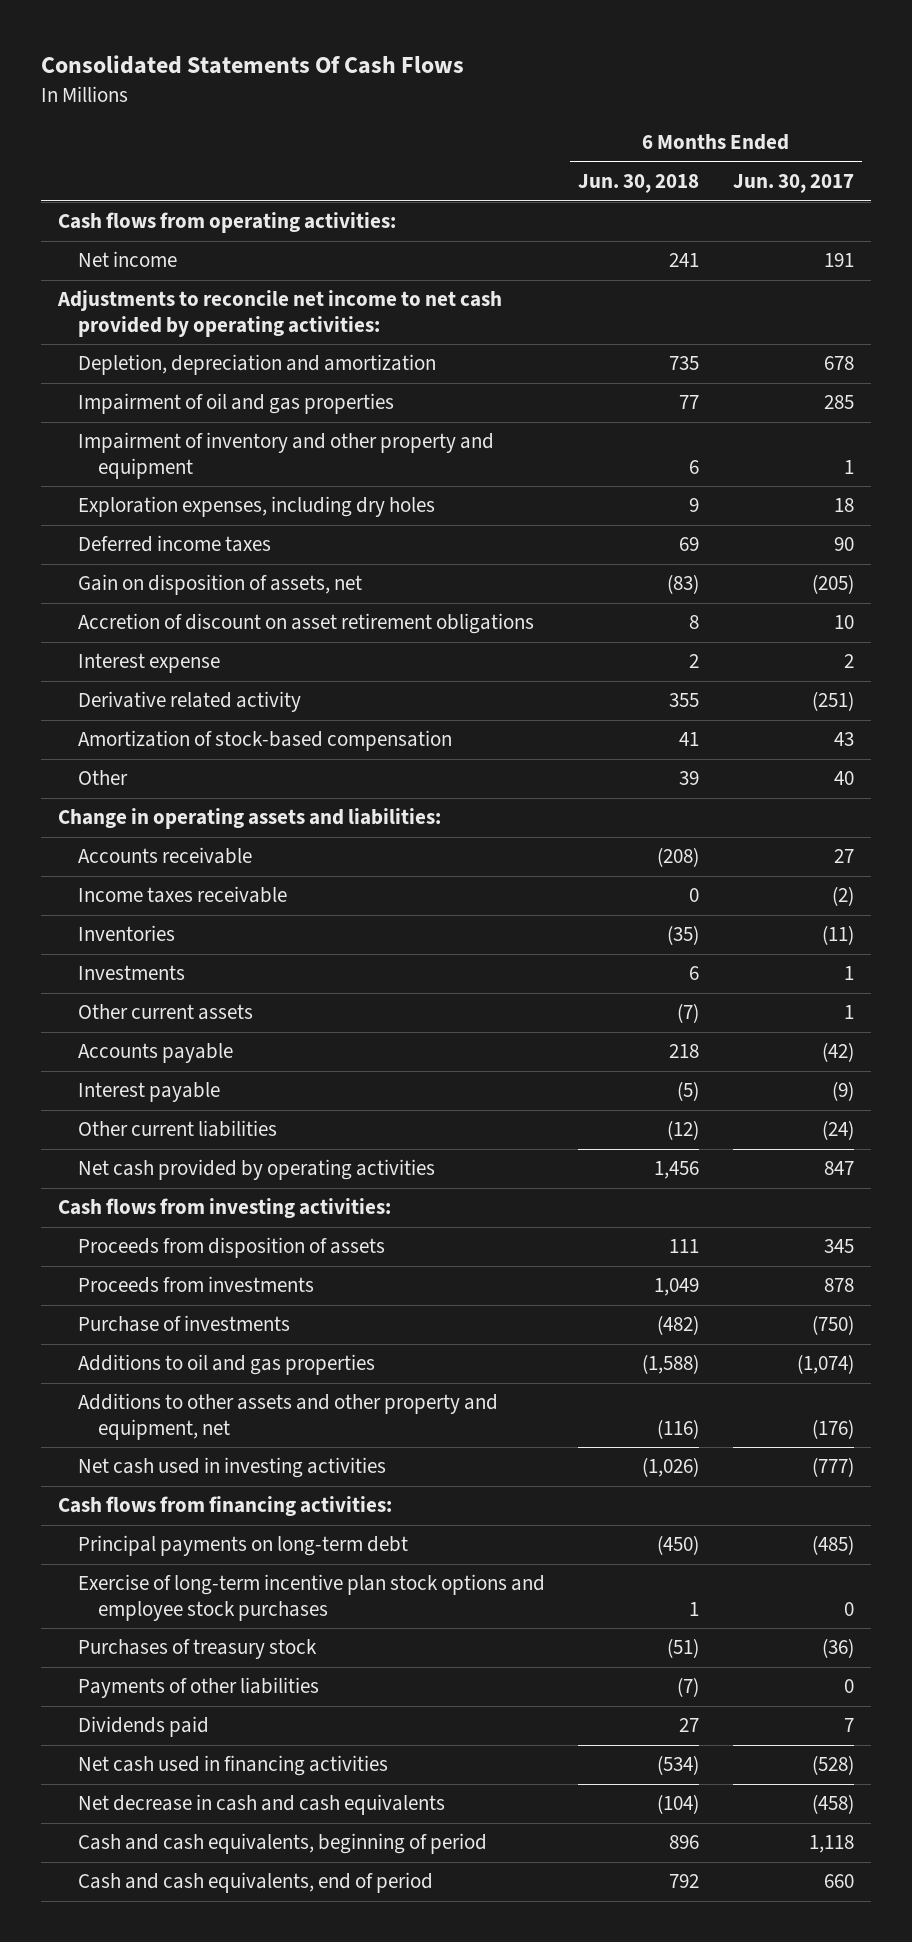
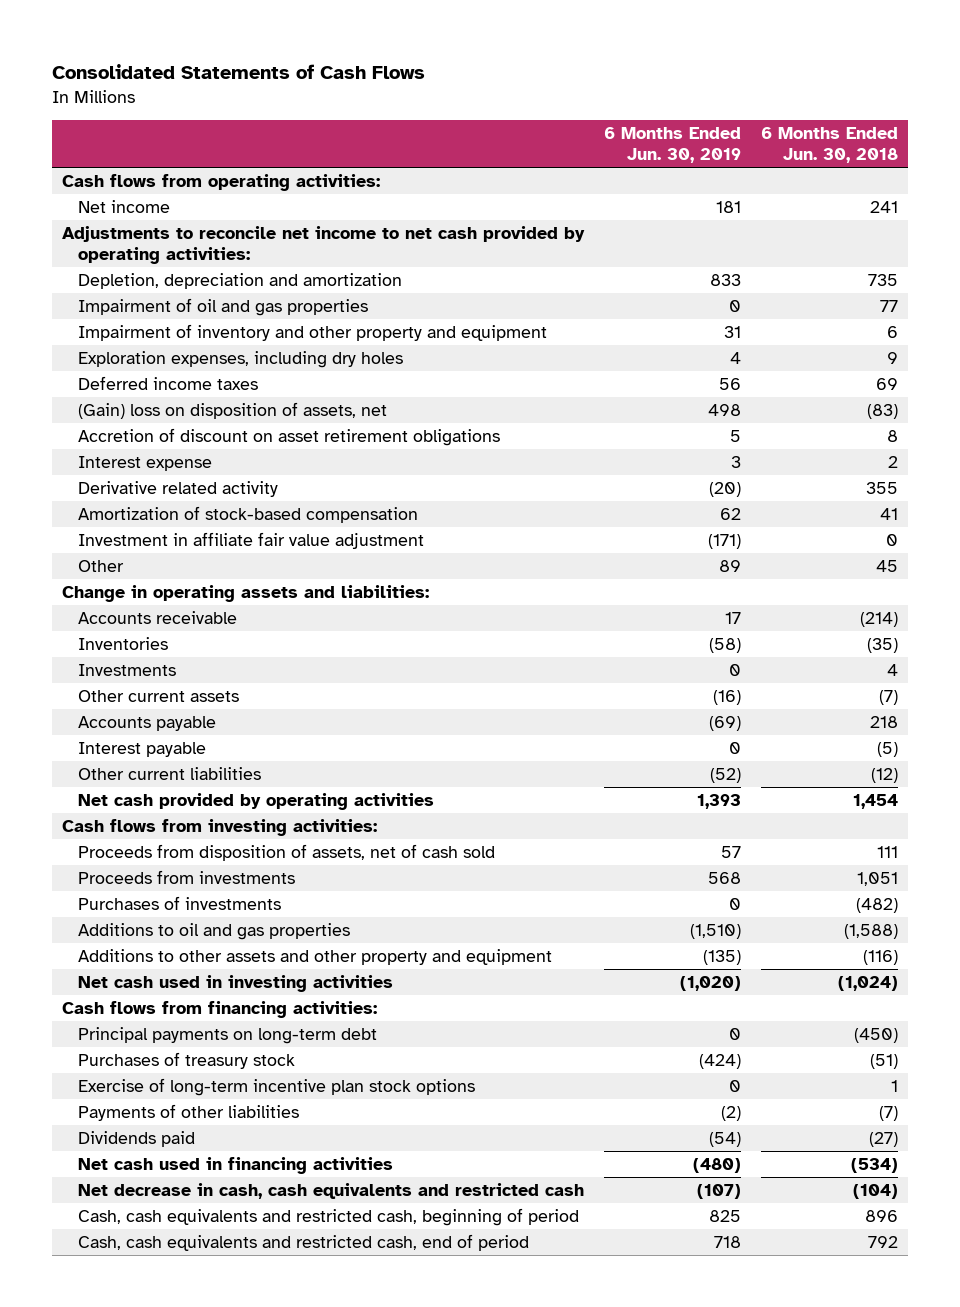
- Consolidated Statements Of Cash Flows
+ Consolidated Statements of Cash Flows
- | 6 Months Ended Jun. 30, 2018 | 6 Months Ended Jun. 30, 2017
+ | 6 Months Ended Jun. 30, 2019 | 6 Months Ended Jun. 30, 2018
- Gain on disposition of assets, net | (83) | (205)
+ (Gain) loss on disposition of assets, net | 498 | (83)
- Other | 39 | 40
+ Investment in affiliate fair value adjustment | (171) | 0
+ Other | 89 | 45
- Accounts receivable | (208) | 27
- Income taxes receivable | 0 | (2)
+ Accounts receivable | 17 | (214)
- Investments | 6 | 1
+ Investments | 0 | 4
- Net cash provided by operating activities | 1,456 | 847
+ Net cash provided by operating activities | 1,393 | 1,454
- Proceeds from disposition of assets | 111 | 345
- Proceeds from investments | 1,049 | 878
- Purchase of investments | (482) | (750)
+ Proceeds from disposition of assets, net of cash sold | 57 | 111
+ Proceeds from investments | 568 | 1,051
+ Purchases of investments | 0 | (482)
- Additions to other assets and other property and equipment, net | (116) | (176)
- Net cash used in investing activities | (1,026) | (777)
+ Additions to other assets and other property and equipment | (135) | (116)
+ Net cash used in investing activities | (1,020) | (1,024)
- Exercise of long-term incentive plan stock options and employee stock purchases | 1 | 0
+ Exercise of long-term incentive plan stock options | 0 | 1
- Dividends paid | 27 | 7
+ Dividends paid | (54) | (27)
- Net decrease in cash and cash equivalents | (104) | (458)
- Cash and cash equivalents, beginning of period | 896 | 1,118
- Cash and cash equivalents, end of period | 792 | 660
+ Net decrease in cash, cash equivalents and restricted cash | (107) | (104)
+ Cash, cash equivalents and restricted cash, beginning of period | 825 | 896
+ Cash, cash equivalents and restricted cash, end of period | 718 | 792

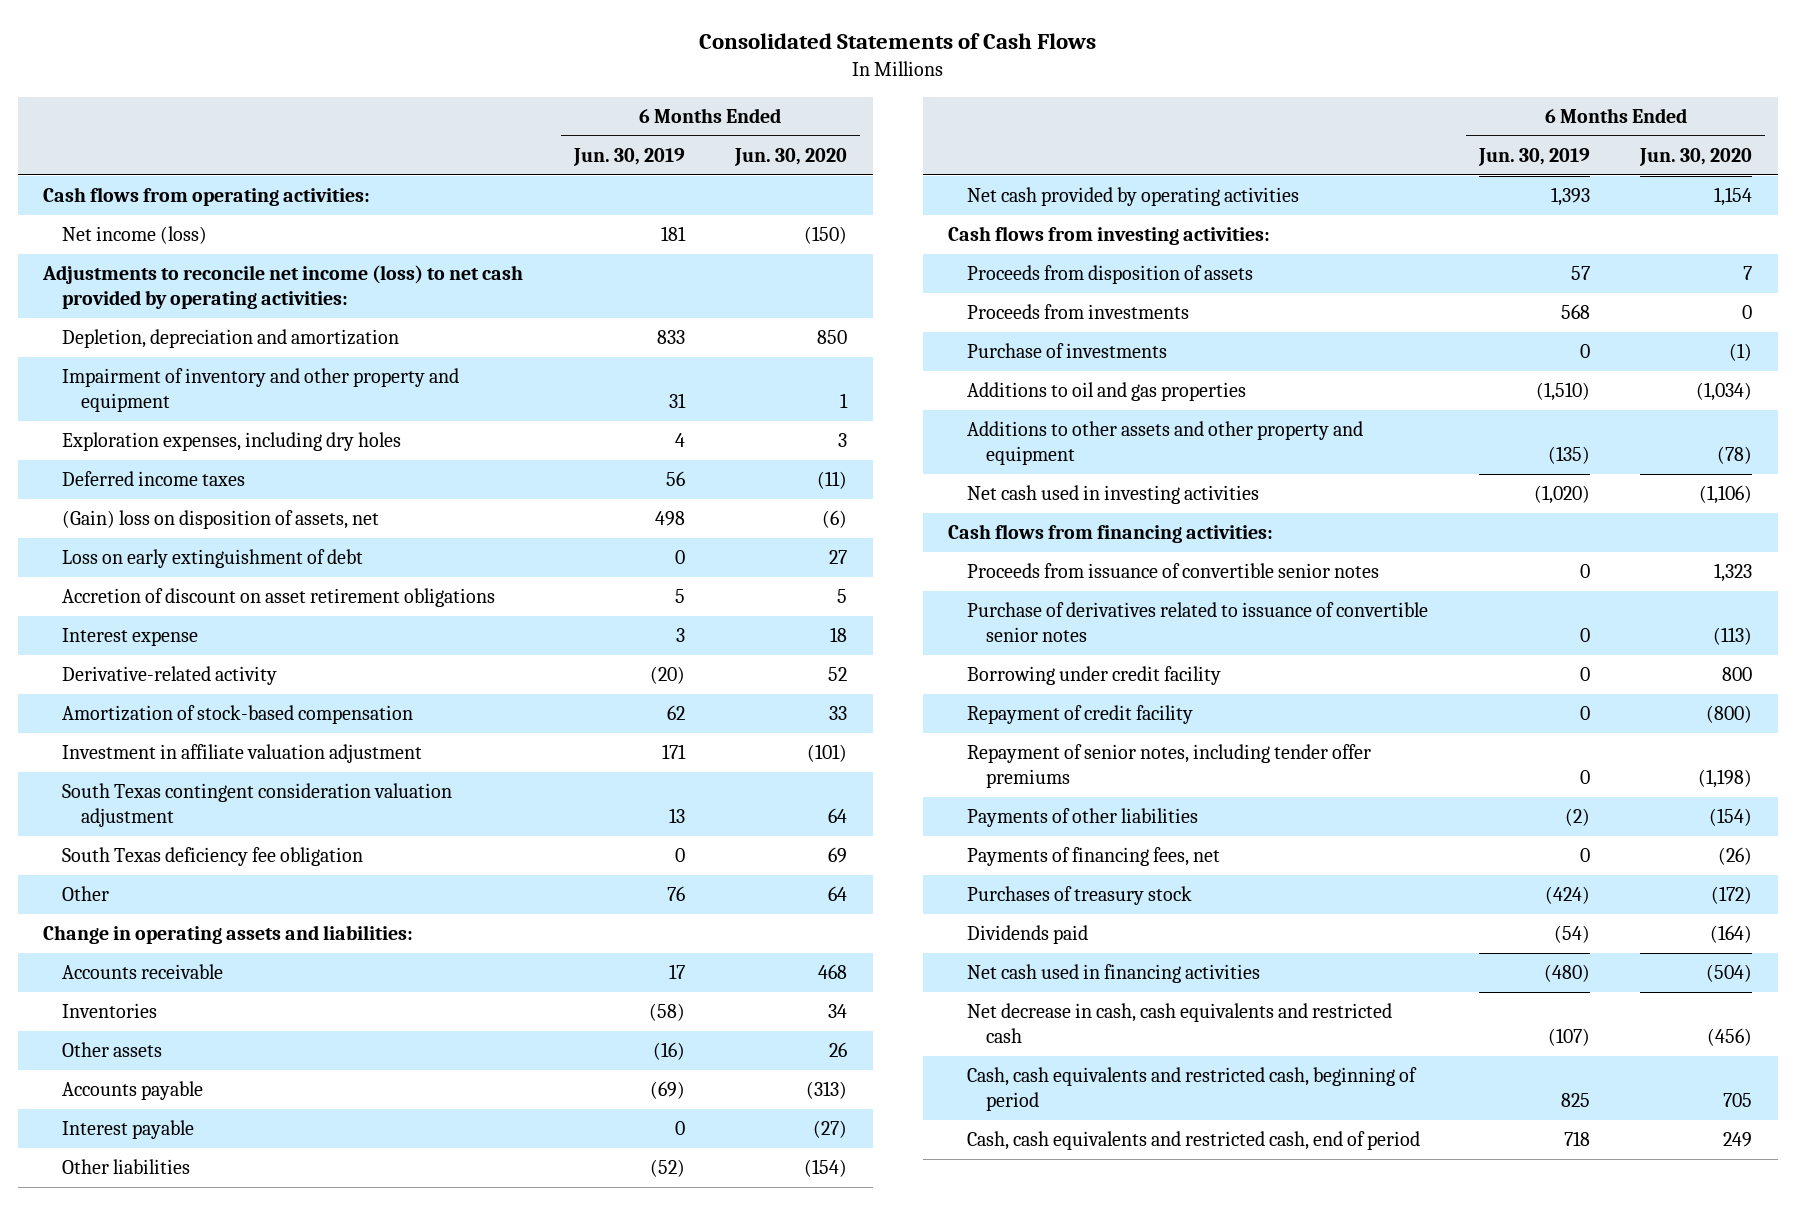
- | 6 Months Ended Jun. 30, 2019 | 6 Months Ended Jun. 30, 2018
+ | 6 Months Ended Jun. 30, 2019 | 6 Months Ended Jun. 30, 2020
- Net income | 181 | 241
- Adjustments to reconcile net income to net cash provided by operating activities:
+ Net income (loss) | 181 | (150)
+ Adjustments to reconcile net income (loss) to net cash provided by operating activities:
- Impairment of oil and gas properties | 0 | 77
+ Loss on early extinguishment of debt | 0 | 27
- Derivative related activity | (20) | 355
+ Derivative-related activity | (20) | 52
- Investment in affiliate fair value adjustment | (171) | 0
- Other | 89 | 45
+ Investment in affiliate valuation adjustment | 171 | (101)
+ South Texas contingent consideration valuation adjustment | 13 | 64
+ South Texas deficiency fee obligation | 0 | 69
+ Other | 76 | 64
- Investments | 0 | 4
- Other current assets | (16) | (7)
+ Other assets | (16) | 26
- Other current liabilities | (52) | (12)
+ Other liabilities | (52) | (154)
- Proceeds from disposition of assets, net of cash sold | 57 | 111
+ Proceeds from disposition of assets | 57 | 7
- Purchases of investments | 0 | (482)
+ Purchase of investments | 0 | (1)
- Principal payments on long-term debt | 0 | (450)
- Exercise of long-term incentive plan stock options | 0 | 1
+ Proceeds from issuance of convertible senior notes | 0 | 1,323
+ Purchase of derivatives related to issuance of convertible senior notes | 0 | (113)
+ Borrowing under credit facility | 0 | 800
+ Repayment of credit facility | 0 | (800)
+ Repayment of senior notes, including tender offer premiums | 0 | (1,198)
+ Payments of financing fees, net | 0 | (26)
moved down: Purchases of treasury stock | (424) | (172)

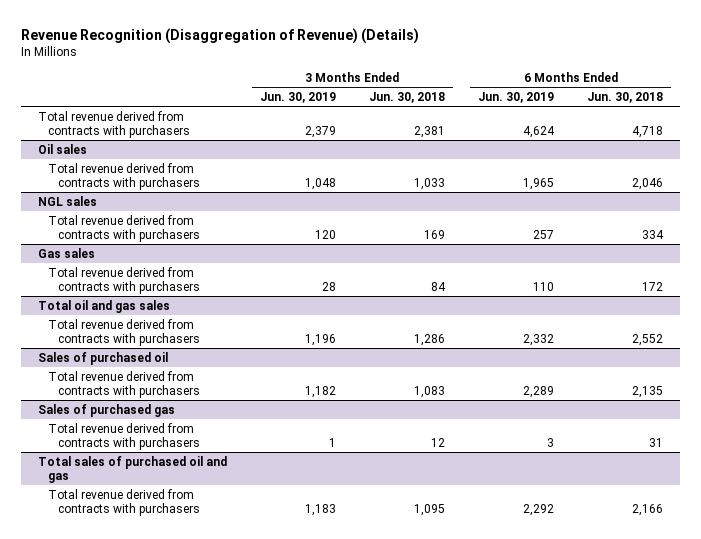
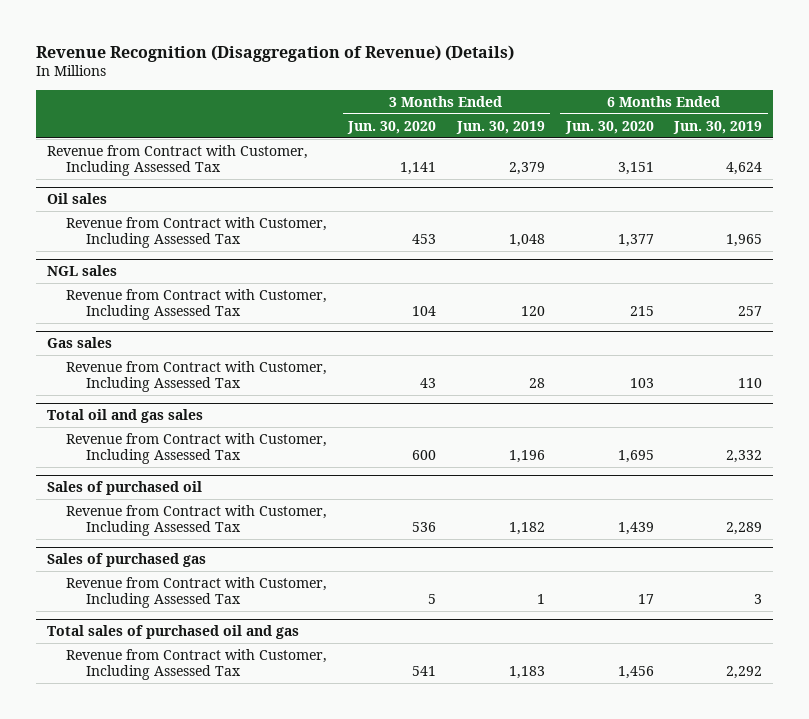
- | 3 Months Ended Jun. 30, 2019 | 3 Months Ended Jun. 30, 2018 | 6 Months Ended Jun. 30, 2019 | 6 Months Ended Jun. 30, 2018
+ | 3 Months Ended Jun. 30, 2020 | 3 Months Ended Jun. 30, 2019 | 6 Months Ended Jun. 30, 2020 | 6 Months Ended Jun. 30, 2019
- Total revenue derived from contracts with purchasers | 2,379 | 2,381 | 4,624 | 4,718
+ Revenue from Contract with Customer, Including Assessed Tax | 1,141 | 2,379 | 3,151 | 4,624
@ Oil sales
- Total revenue derived from contracts with purchasers | 1,048 | 1,033 | 1,965 | 2,046
+ Revenue from Contract with Customer, Including Assessed Tax | 453 | 1,048 | 1,377 | 1,965
@ NGL sales
- Total revenue derived from contracts with purchasers | 120 | 169 | 257 | 334
+ Revenue from Contract with Customer, Including Assessed Tax | 104 | 120 | 215 | 257
@ Gas sales
- Total revenue derived from contracts with purchasers | 28 | 84 | 110 | 172
+ Revenue from Contract with Customer, Including Assessed Tax | 43 | 28 | 103 | 110
@ Total oil and gas sales
- Total revenue derived from contracts with purchasers | 1,196 | 1,286 | 2,332 | 2,552
+ Revenue from Contract with Customer, Including Assessed Tax | 600 | 1,196 | 1,695 | 2,332
@ Sales of purchased oil
- Total revenue derived from contracts with purchasers | 1,182 | 1,083 | 2,289 | 2,135
+ Revenue from Contract with Customer, Including Assessed Tax | 536 | 1,182 | 1,439 | 2,289
@ Sales of purchased gas
- Total revenue derived from contracts with purchasers | 1 | 12 | 3 | 31
+ Revenue from Contract with Customer, Including Assessed Tax | 5 | 1 | 17 | 3
@ Total sales of purchased oil and gas
- Total revenue derived from contracts with purchasers | 1,183 | 1,095 | 2,292 | 2,166
+ Revenue from Contract with Customer, Including Assessed Tax | 541 | 1,183 | 1,456 | 2,292

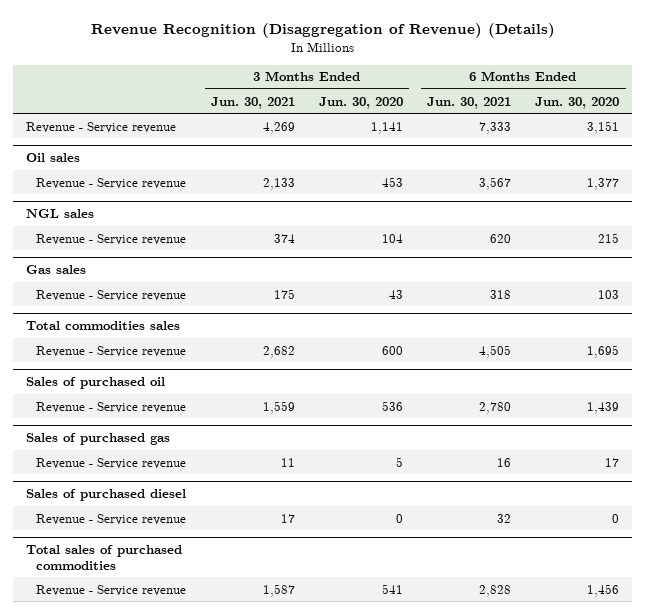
- | 3 Months Ended Jun. 30, 2020 | 3 Months Ended Jun. 30, 2019 | 6 Months Ended Jun. 30, 2020 | 6 Months Ended Jun. 30, 2019
+ | 3 Months Ended Jun. 30, 2021 | 3 Months Ended Jun. 30, 2020 | 6 Months Ended Jun. 30, 2021 | 6 Months Ended Jun. 30, 2020
- Revenue from Contract with Customer, Including Assessed Tax | 1,141 | 2,379 | 3,151 | 4,624
+ Revenue - Service revenue | 4,269 | 1,141 | 7,333 | 3,151
@ Oil sales
- Revenue from Contract with Customer, Including Assessed Tax | 453 | 1,048 | 1,377 | 1,965
+ Revenue - Service revenue | 2,133 | 453 | 3,567 | 1,377
@ NGL sales
- Revenue from Contract with Customer, Including Assessed Tax | 104 | 120 | 215 | 257
+ Revenue - Service revenue | 374 | 104 | 620 | 215
@ Gas sales
- Revenue from Contract with Customer, Including Assessed Tax | 43 | 28 | 103 | 110
- Total oil and gas sales
- Revenue from Contract with Customer, Including Assessed Tax | 600 | 1,196 | 1,695 | 2,332
@ Gas sales
+ Revenue - Service revenue | 175 | 43 | 318 | 103
+ Total commodities sales
+ Revenue - Service revenue | 2,682 | 600 | 4,505 | 1,695
@ Sales of purchased oil
- Revenue from Contract with Customer, Including Assessed Tax | 536 | 1,182 | 1,439 | 2,289
+ Revenue - Service revenue | 1,559 | 536 | 2,780 | 1,439
@ Sales of purchased gas
- Revenue from Contract with Customer, Including Assessed Tax | 5 | 1 | 17 | 3
- Total sales of purchased oil and gas
- Revenue from Contract with Customer, Including Assessed Tax | 541 | 1,183 | 1,456 | 2,292
@ Sales of purchased gas
+ Revenue - Service revenue | 11 | 5 | 16 | 17
+ Sales of purchased diesel
+ Revenue - Service revenue | 17 | 0 | 32 | 0
+ Total sales of purchased commodities
+ Revenue - Service revenue | 1,587 | 541 | 2,828 | 1,456

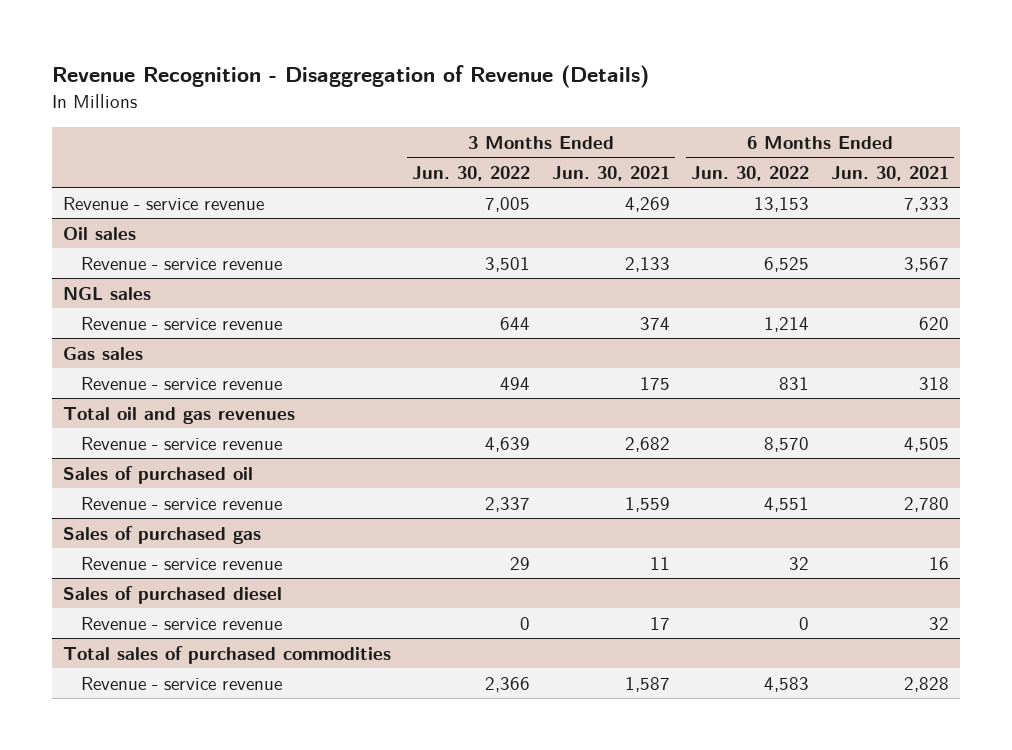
- Revenue Recognition (Disaggregation of Revenue) (Details)
+ Revenue Recognition - Disaggregation of Revenue (Details)
- | 3 Months Ended Jun. 30, 2021 | 3 Months Ended Jun. 30, 2020 | 6 Months Ended Jun. 30, 2021 | 6 Months Ended Jun. 30, 2020
+ | 3 Months Ended Jun. 30, 2022 | 3 Months Ended Jun. 30, 2021 | 6 Months Ended Jun. 30, 2022 | 6 Months Ended Jun. 30, 2021
- Revenue - Service revenue | 4,269 | 1,141 | 7,333 | 3,151
+ Revenue - service revenue | 7,005 | 4,269 | 13,153 | 7,333
@ Oil sales
- Revenue - Service revenue | 2,133 | 453 | 3,567 | 1,377
+ Revenue - service revenue | 3,501 | 2,133 | 6,525 | 3,567
@ NGL sales
- Revenue - Service revenue | 374 | 104 | 620 | 215
+ Revenue - service revenue | 644 | 374 | 1,214 | 620
@ Gas sales
- Revenue - Service revenue | 175 | 43 | 318 | 103
- Total commodities sales
- Revenue - Service revenue | 2,682 | 600 | 4,505 | 1,695
@ Gas sales
+ Revenue - service revenue | 494 | 175 | 831 | 318
+ Total oil and gas revenues
+ Revenue - service revenue | 4,639 | 2,682 | 8,570 | 4,505
@ Sales of purchased oil
- Revenue - Service revenue | 1,559 | 536 | 2,780 | 1,439
+ Revenue - service revenue | 2,337 | 1,559 | 4,551 | 2,780
@ Sales of purchased gas
- Revenue - Service revenue | 11 | 5 | 16 | 17
+ Revenue - service revenue | 29 | 11 | 32 | 16
@ Sales of purchased diesel
- Revenue - Service revenue | 17 | 0 | 32 | 0
+ Revenue - service revenue | 0 | 17 | 0 | 32
@ Total sales of purchased commodities
- Revenue - Service revenue | 1,587 | 541 | 2,828 | 1,456
+ Revenue - service revenue | 2,366 | 1,587 | 4,583 | 2,828

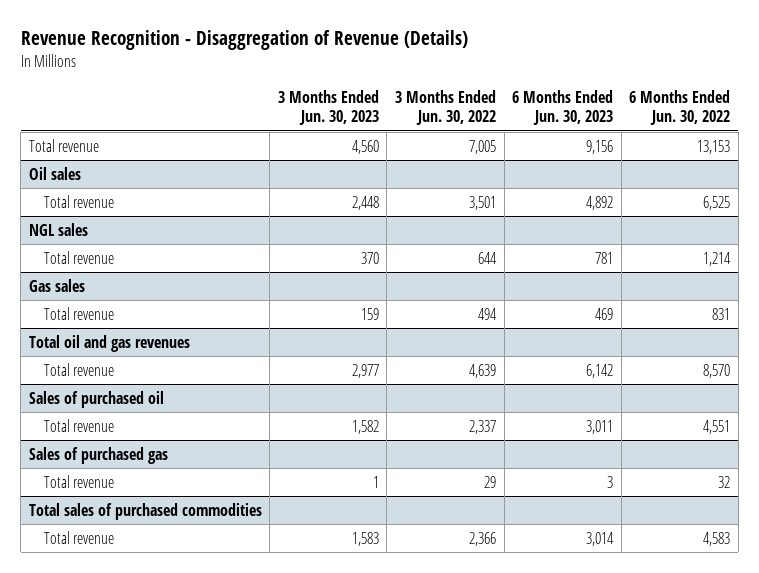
- | 3 Months Ended Jun. 30, 2022 | 3 Months Ended Jun. 30, 2021 | 6 Months Ended Jun. 30, 2022 | 6 Months Ended Jun. 30, 2021
+ | 3 Months Ended Jun. 30, 2023 | 3 Months Ended Jun. 30, 2022 | 6 Months Ended Jun. 30, 2023 | 6 Months Ended Jun. 30, 2022
- Revenue - service revenue | 7,005 | 4,269 | 13,153 | 7,333
+ Total revenue | 4,560 | 7,005 | 9,156 | 13,153
@ Oil sales
- Revenue - service revenue | 3,501 | 2,133 | 6,525 | 3,567
+ Total revenue | 2,448 | 3,501 | 4,892 | 6,525
@ NGL sales
- Revenue - service revenue | 644 | 374 | 1,214 | 620
+ Total revenue | 370 | 644 | 781 | 1,214
@ Gas sales
- Revenue - service revenue | 494 | 175 | 831 | 318
+ Total revenue | 159 | 494 | 469 | 831
@ Total oil and gas revenues
- Revenue - service revenue | 4,639 | 2,682 | 8,570 | 4,505
+ Total revenue | 2,977 | 4,639 | 6,142 | 8,570
@ Sales of purchased oil
- Revenue - service revenue | 2,337 | 1,559 | 4,551 | 2,780
+ Total revenue | 1,582 | 2,337 | 3,011 | 4,551
@ Sales of purchased gas
- Revenue - service revenue | 29 | 11 | 32 | 16
- Sales of purchased diesel
- Revenue - service revenue | 0 | 17 | 0 | 32
@ Sales of purchased gas
+ Total revenue | 1 | 29 | 3 | 32
@ Total sales of purchased commodities
- Revenue - service revenue | 2,366 | 1,587 | 4,583 | 2,828
+ Total revenue | 1,583 | 2,366 | 3,014 | 4,583

